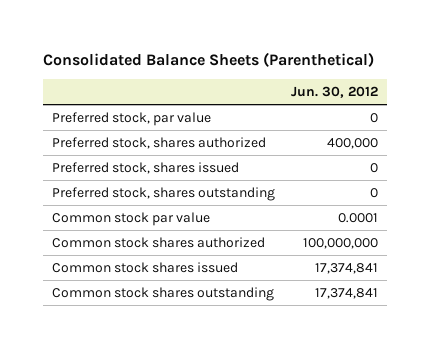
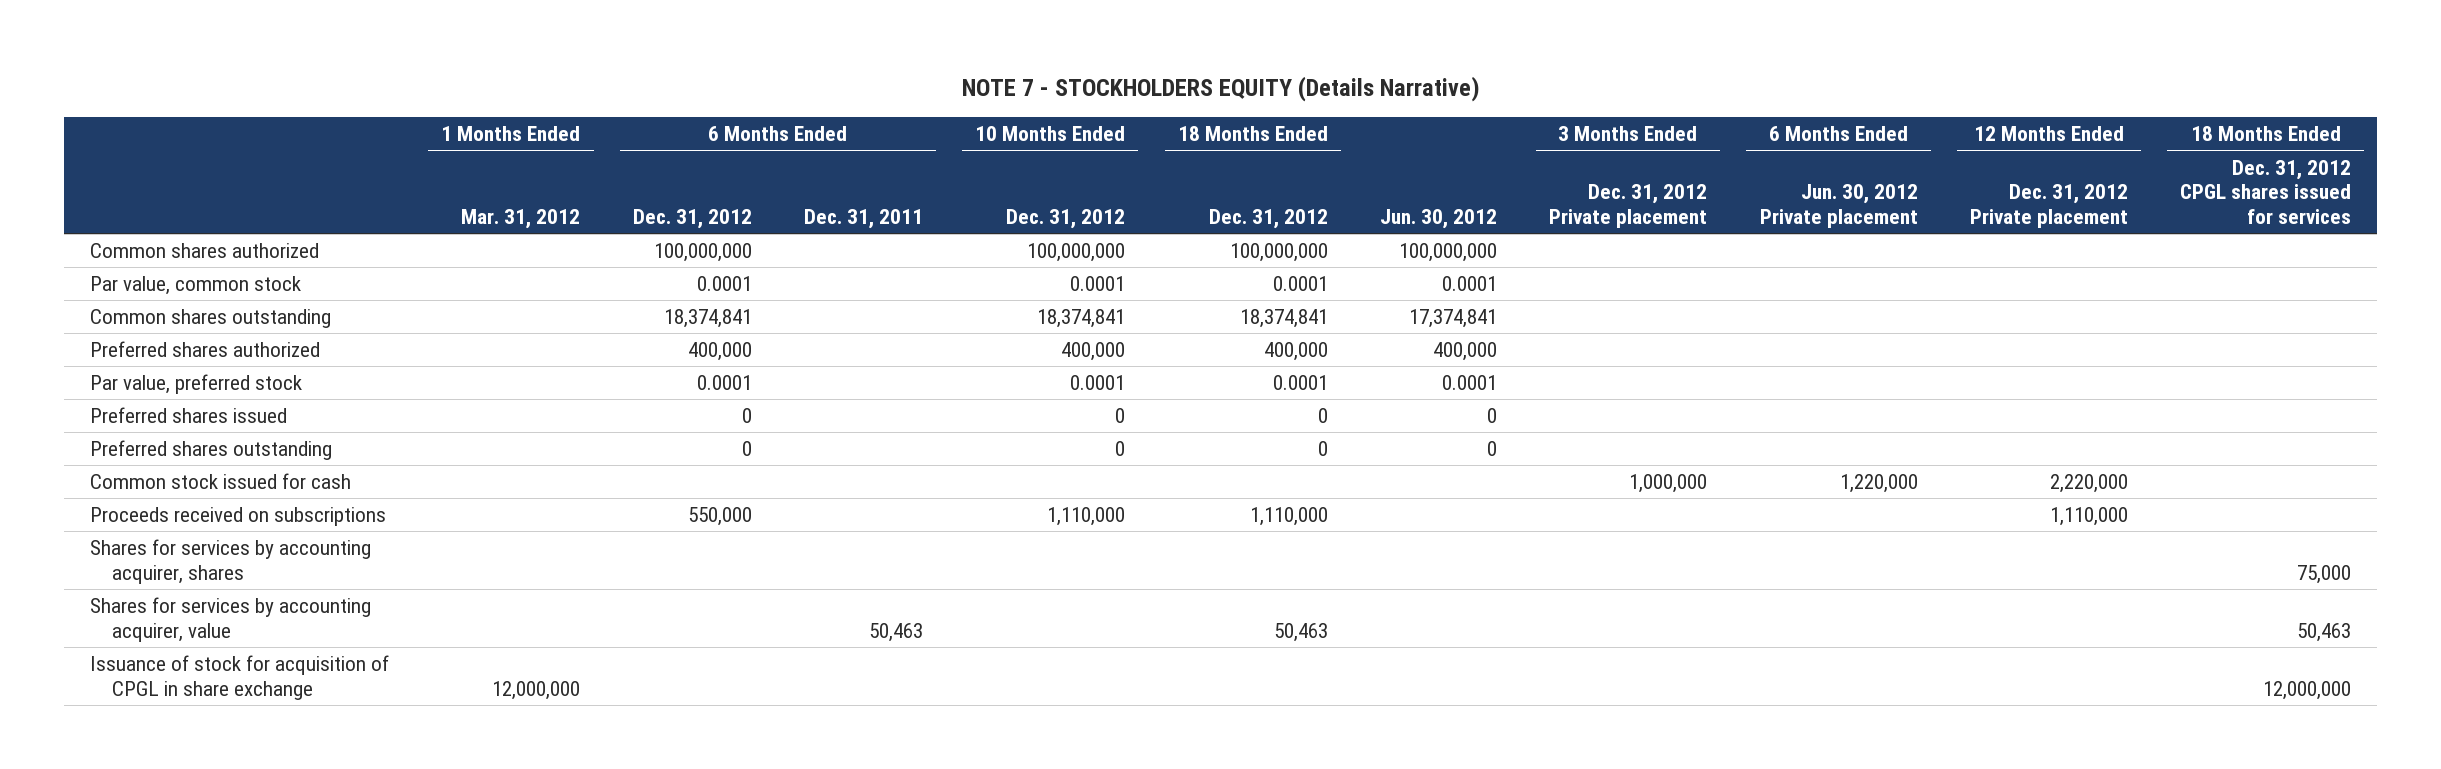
- Consolidated Balance Sheets (Parenthetical)
+ NOTE 7 - STOCKHOLDERS EQUITY (Details Narrative)
- | Jun. 30, 2012
+ | 1 Months Ended Mar. 31, 2012 | 6 Months Ended Dec. 31, 2012 | 6 Months Ended Dec. 31, 2011 | 10 Months Ended Dec. 31, 2012 | 18 Months Ended Dec. 31, 2012 | Jun. 30, 2012 | 3 Months Ended Dec. 31, 2012 Private placement | 6 Months Ended Jun. 30, 2012 Private placement | 12 Months Ended Dec. 31, 2012 Private placement | 18 Months Ended Dec. 31, 2012 CPGL shares issued for services
- Preferred stock, par value | 0
- Preferred stock, shares authorized | 400,000
- Preferred stock, shares issued | 0
- Preferred stock, shares outstanding | 0
- Common stock par value | 0.0001
- Common stock shares authorized | 100,000,000
- Common stock shares issued | 17,374,841
- Common stock shares outstanding | 17,374,841
+ Common shares authorized | | 100,000,000 | | 100,000,000 | 100,000,000 | 100,000,000 | | | |
+ Par value, common stock | | 0.0001 | | 0.0001 | 0.0001 | 0.0001 | | | |
+ Common shares outstanding | | 18,374,841 | | 18,374,841 | 18,374,841 | 17,374,841 | | | |
+ Preferred shares authorized | | 400,000 | | 400,000 | 400,000 | 400,000 | | | |
+ Par value, preferred stock | | 0.0001 | | 0.0001 | 0.0001 | 0.0001 | | | |
+ Preferred shares issued | | 0 | | 0 | 0 | 0 | | | |
+ Preferred shares outstanding | | 0 | | 0 | 0 | 0 | | | |
+ Common stock issued for cash | | | | | | | 1,000,000 | 1,220,000 | 2,220,000 |
+ Proceeds received on subscriptions | | 550,000 | | 1,110,000 | 1,110,000 | | | | 1,110,000 |
+ Shares for services by accounting acquirer, shares | | | | | | | | | | 75,000
+ Shares for services by accounting acquirer, value | | | 50,463 | | 50,463 | | | | | 50,463
+ Issuance of stock for acquisition of CPGL in share exchange | 12,000,000 | | | | | | | | | 12,000,000

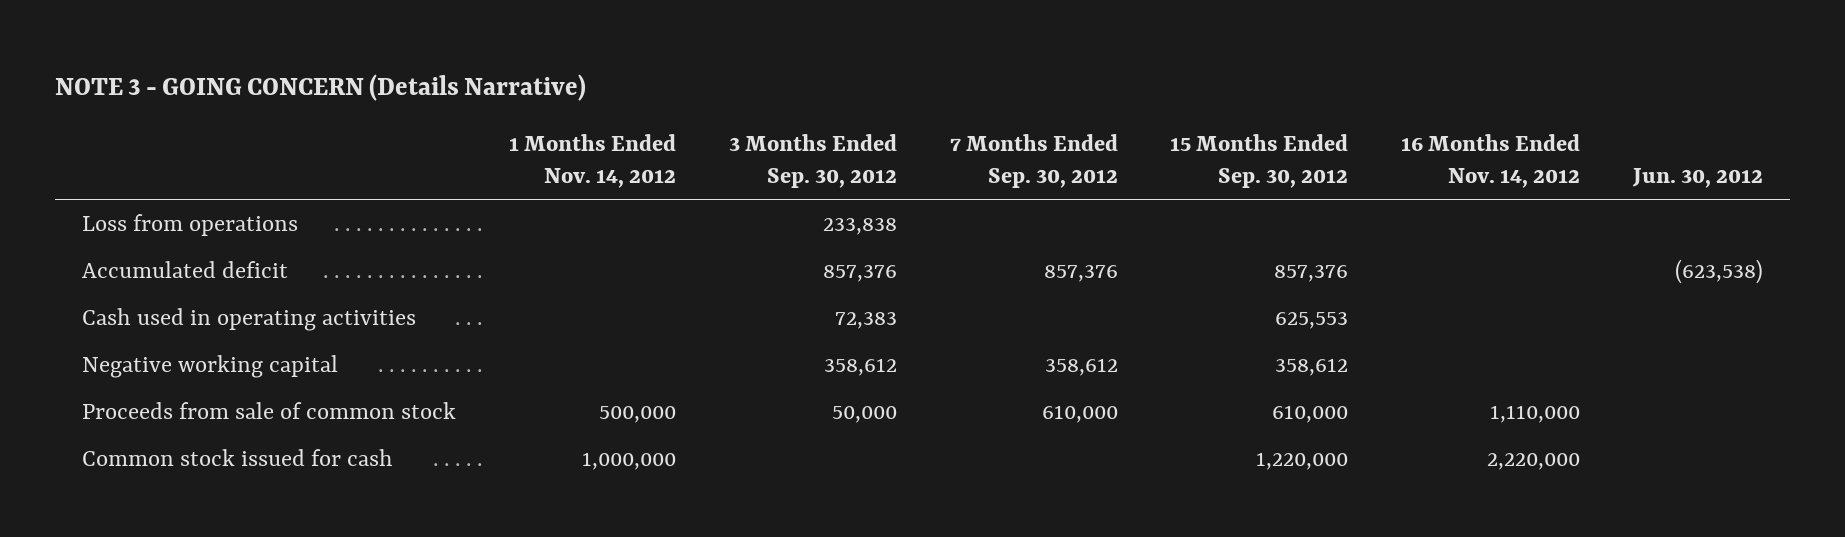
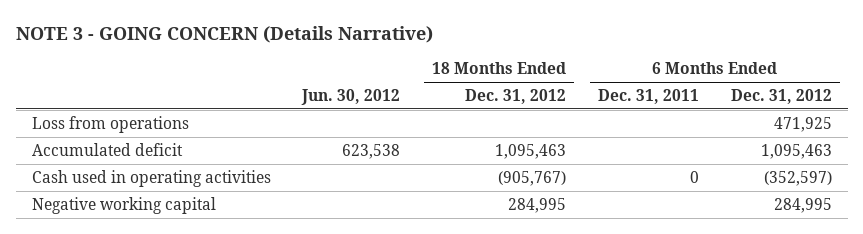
- | 1 Months Ended Nov. 14, 2012 | 3 Months Ended Sep. 30, 2012 | 7 Months Ended Sep. 30, 2012 | 15 Months Ended Sep. 30, 2012 | 16 Months Ended Nov. 14, 2012 | Jun. 30, 2012
+ | Jun. 30, 2012 | 18 Months Ended Dec. 31, 2012 | 6 Months Ended Dec. 31, 2011 | 6 Months Ended Dec. 31, 2012
- Accumulated deficit | | 857,376 | 857,376 | 857,376 | | (623,538)
+ Accumulated deficit | 623,538 | 1,095,463 | | 1,095,463
- Proceeds from sale of common stock | 500,000 | 50,000 | 610,000 | 610,000 | 1,110,000 |
- Common stock issued for cash | 1,000,000 | | | 1,220,000 | 2,220,000 |

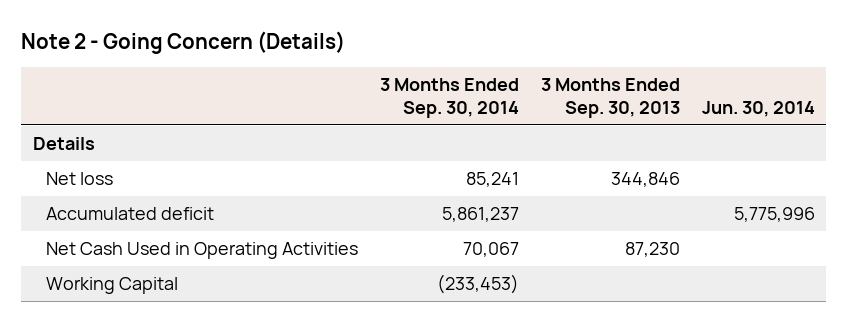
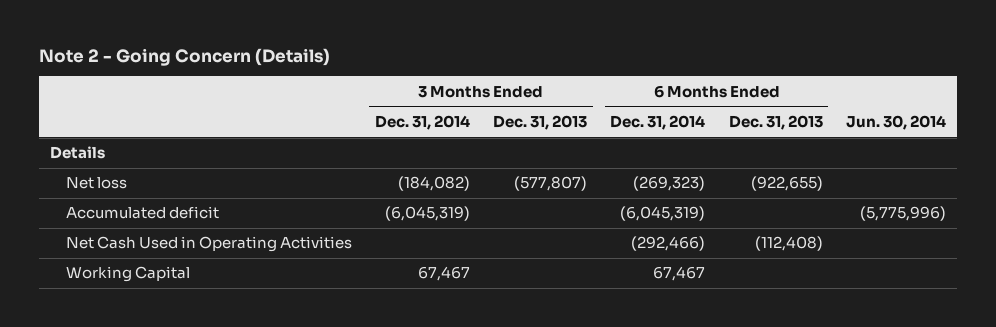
- | 3 Months Ended Sep. 30, 2014 | 3 Months Ended Sep. 30, 2013 | Jun. 30, 2014
+ | 3 Months Ended Dec. 31, 2014 | 3 Months Ended Dec. 31, 2013 | 6 Months Ended Dec. 31, 2014 | 6 Months Ended Dec. 31, 2013 | Jun. 30, 2014
- Accumulated deficit | 5,861,237 | | 5,775,996
+ Accumulated deficit | (6,045,319) | | (6,045,319) | | (5,775,996)

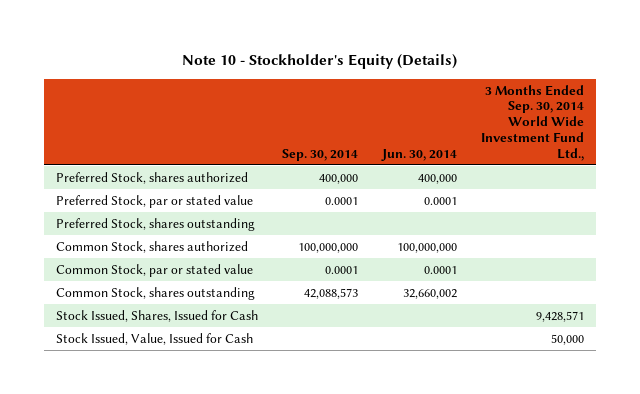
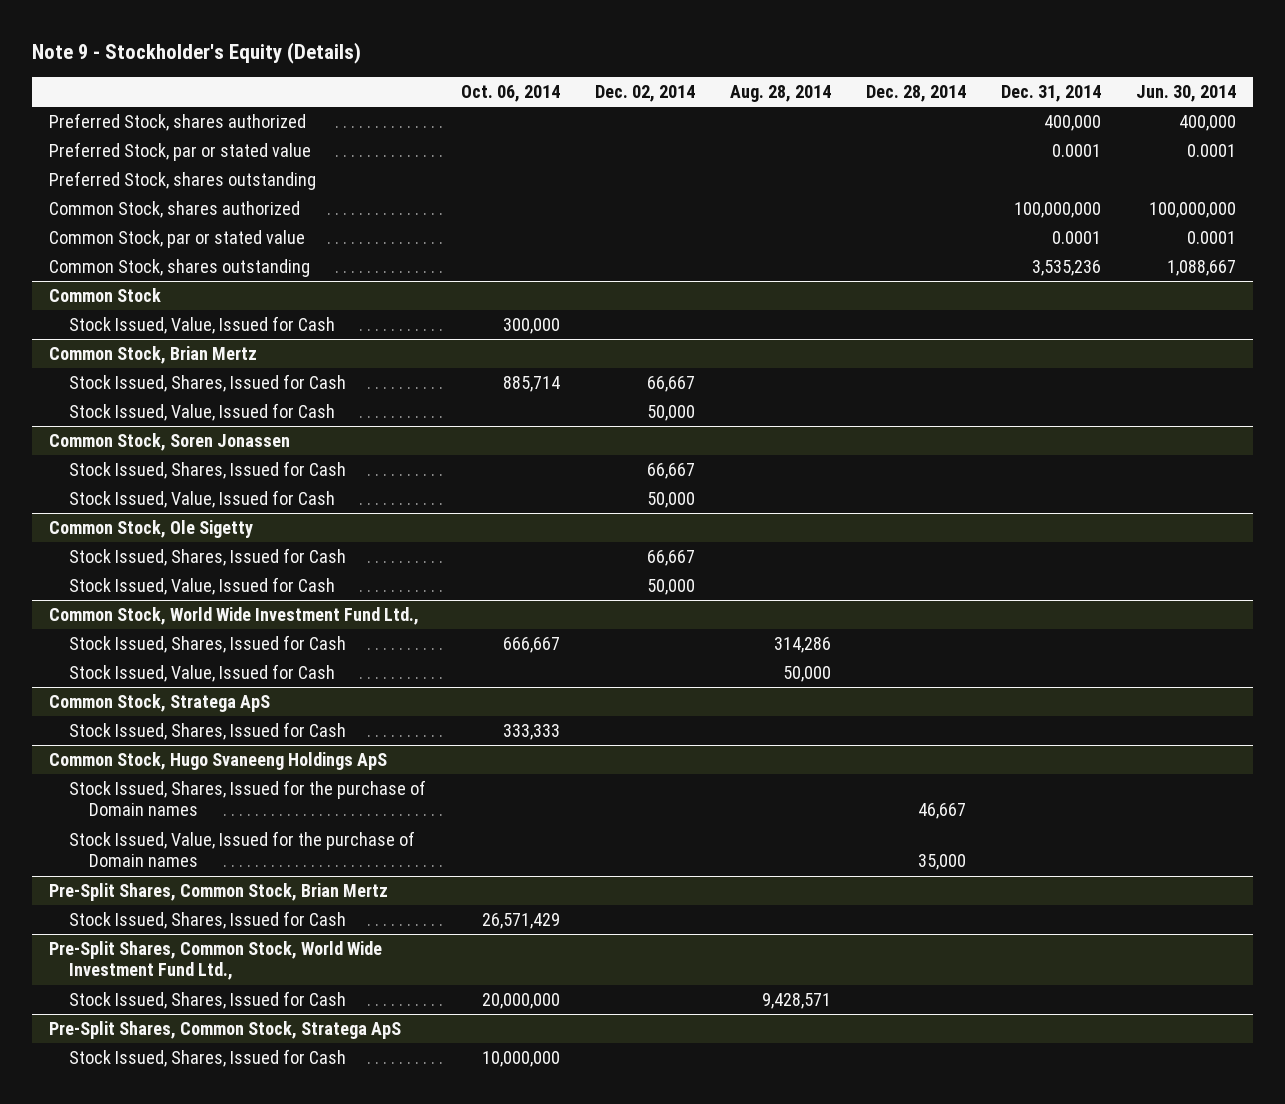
- Note 10 - Stockholder's Equity (Details)
+ Note 9 - Stockholder's Equity (Details)
- | Sep. 30, 2014 | Jun. 30, 2014 | 3 Months Ended Sep. 30, 2014 World Wide Investment Fund Ltd.,
+ | Oct. 06, 2014 | Dec. 02, 2014 | Aug. 28, 2014 | Dec. 28, 2014 | Dec. 31, 2014 | Jun. 30, 2014
- Common Stock, shares outstanding | 42,088,573 | 32,660,002 |
- Stock Issued, Shares, Issued for Cash | | | 9,428,571
- Stock Issued, Value, Issued for Cash | | | 50,000
+ Common Stock, shares outstanding | | | | | 3,535,236 | 1,088,667
+ Common Stock
+ Stock Issued, Value, Issued for Cash | 300,000 | | | | |
+ Common Stock, Brian Mertz
+ Stock Issued, Shares, Issued for Cash | 885,714 | 66,667 | | | |
+ Stock Issued, Value, Issued for Cash | | 50,000 | | | |
+ Common Stock, Soren Jonassen
+ Stock Issued, Shares, Issued for Cash | | 66,667 | | | |
+ Stock Issued, Value, Issued for Cash | | 50,000 | | | |
+ Common Stock, Ole Sigetty
+ Stock Issued, Shares, Issued for Cash | | 66,667 | | | |
+ Stock Issued, Value, Issued for Cash | | 50,000 | | | |
+ Common Stock, World Wide Investment Fund Ltd.,
+ Stock Issued, Shares, Issued for Cash | 666,667 | | 314,286 | | |
+ Stock Issued, Value, Issued for Cash | | | 50,000 | | |
+ Common Stock, Stratega ApS
+ Stock Issued, Shares, Issued for Cash | 333,333 | | | | |
+ Common Stock, Hugo Svaneeng Holdings ApS
+ Stock Issued, Shares, Issued for the purchase of Domain names | | | | 46,667 | |
+ Stock Issued, Value, Issued for the purchase of Domain names | | | | 35,000 | |
+ Pre-Split Shares, Common Stock, Brian Mertz
+ Stock Issued, Shares, Issued for Cash | 26,571,429 | | | | |
+ Pre-Split Shares, Common Stock, World Wide Investment Fund Ltd.,
+ Stock Issued, Shares, Issued for Cash | 20,000,000 | | 9,428,571 | | |
+ Pre-Split Shares, Common Stock, Stratega ApS
+ Stock Issued, Shares, Issued for Cash | 10,000,000 | | | | |

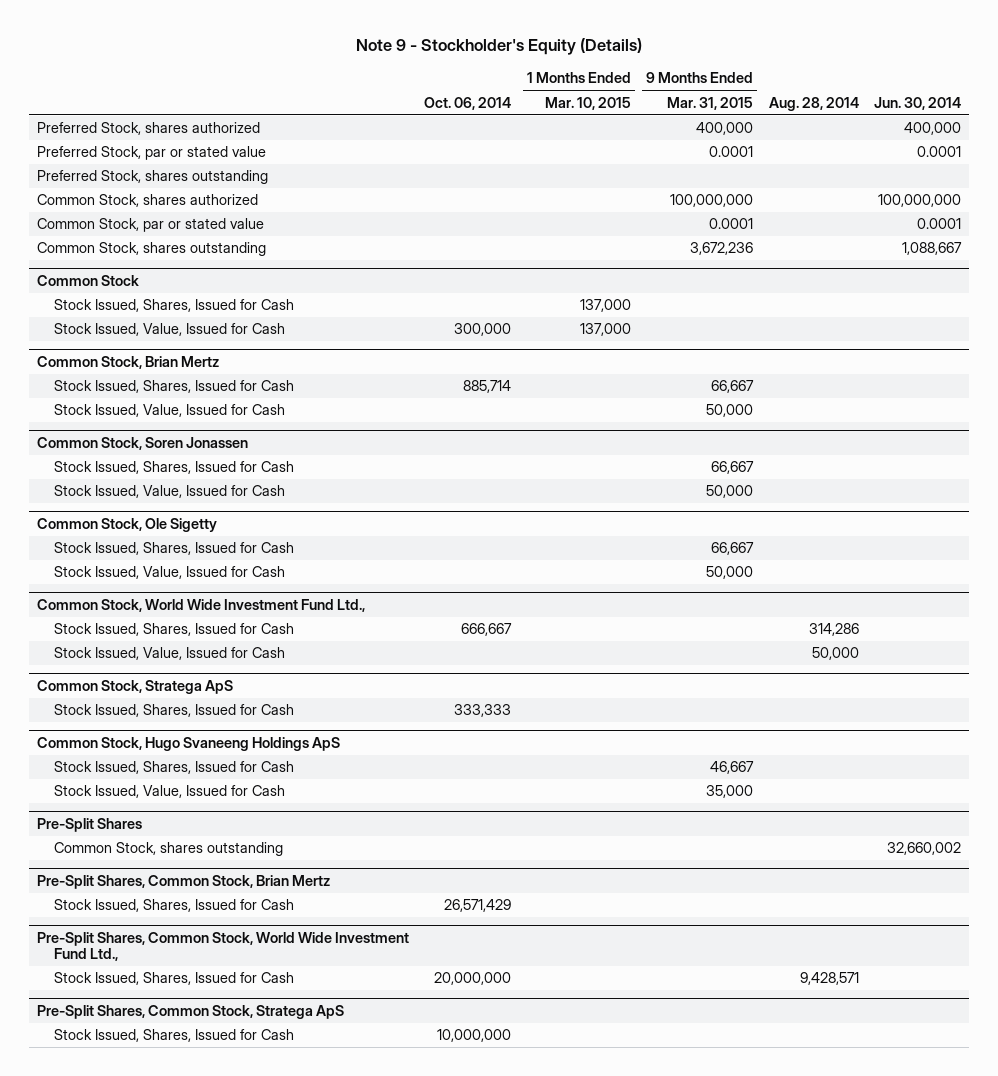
- | Oct. 06, 2014 | Dec. 02, 2014 | Aug. 28, 2014 | Dec. 28, 2014 | Dec. 31, 2014 | Jun. 30, 2014
+ | Oct. 06, 2014 | 1 Months Ended Mar. 10, 2015 | 9 Months Ended Mar. 31, 2015 | Aug. 28, 2014 | Jun. 30, 2014
@ Common Stock
+ Stock Issued, Shares, Issued for Cash | | 137,000 | | |
@ Common Stock, Hugo Svaneeng Holdings ApS
- Stock Issued, Shares, Issued for the purchase of Domain names | | | | 46,667 | |
- Stock Issued, Value, Issued for the purchase of Domain names | | | | 35,000 | |
+ Stock Issued, Shares, Issued for Cash | | | 46,667 | |
+ Stock Issued, Value, Issued for Cash | | | 35,000 | |
+ Pre-Split Shares
+ Common Stock, shares outstanding | | | | | 32,660,002

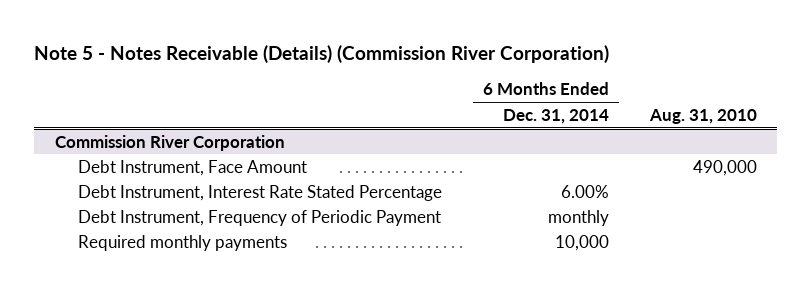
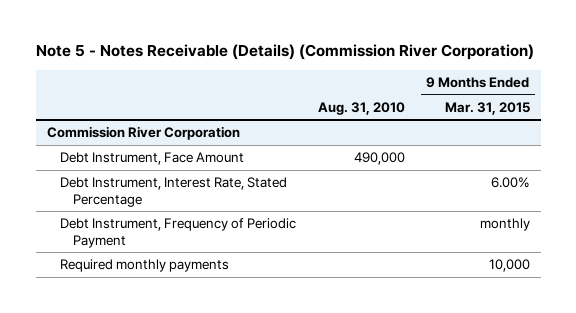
- | 6 Months Ended Dec. 31, 2014 | Aug. 31, 2010
+ | Aug. 31, 2010 | 9 Months Ended Mar. 31, 2015
@ Commission River Corporation
- Debt Instrument, Interest Rate Stated Percentage | 6.00% |
+ Debt Instrument, Interest Rate, Stated Percentage | | 6.00%

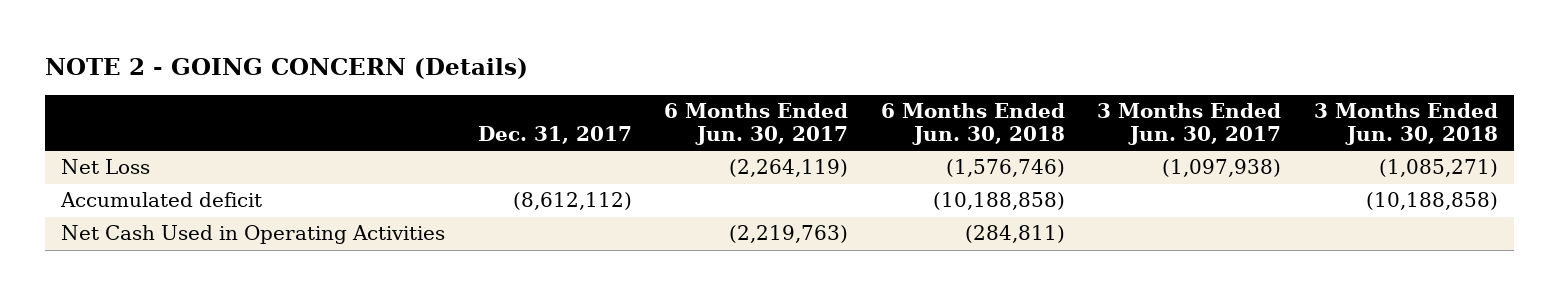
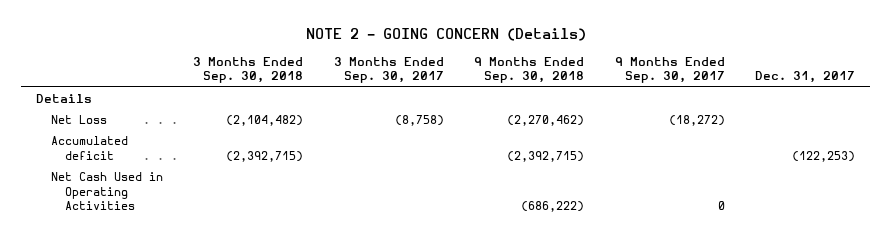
- | Dec. 31, 2017 | 6 Months Ended Jun. 30, 2017 | 6 Months Ended Jun. 30, 2018 | 3 Months Ended Jun. 30, 2017 | 3 Months Ended Jun. 30, 2018
+ | 3 Months Ended Sep. 30, 2018 | 3 Months Ended Sep. 30, 2017 | 9 Months Ended Sep. 30, 2018 | 9 Months Ended Sep. 30, 2017 | Dec. 31, 2017
+ Details
- Accumulated deficit | (8,612,112) | | (10,188,858) | | (10,188,858)
+ Accumulated deficit | (2,392,715) | | (2,392,715) | | (122,253)

